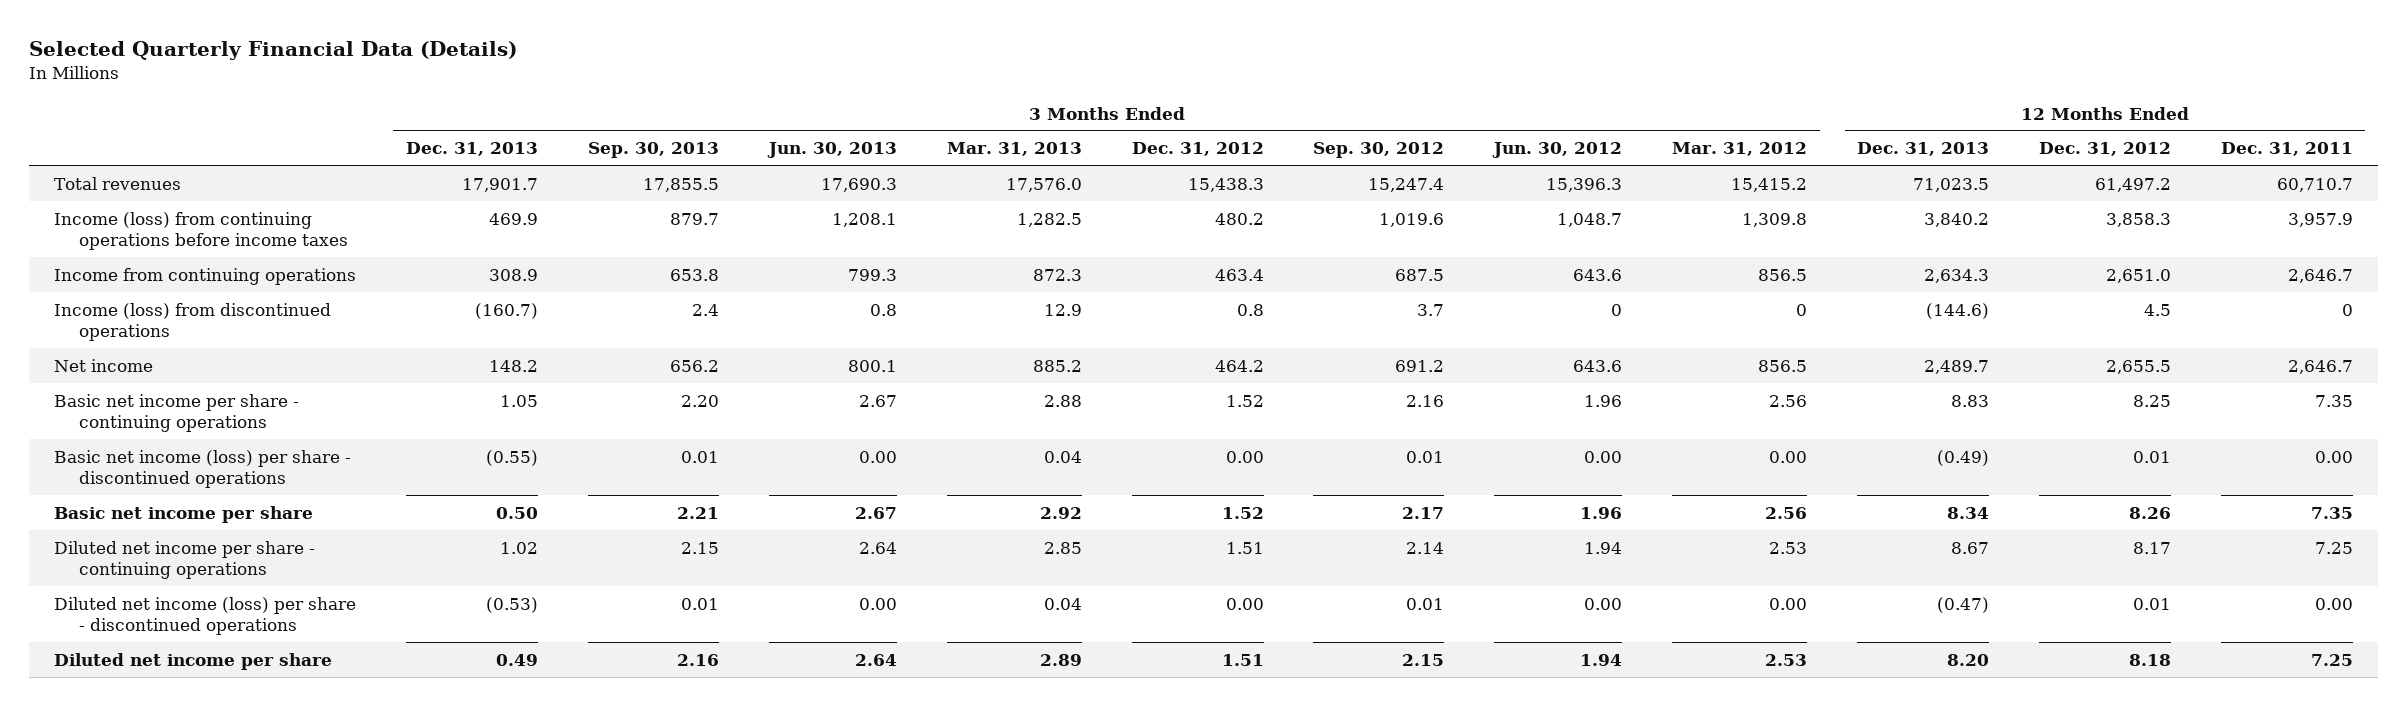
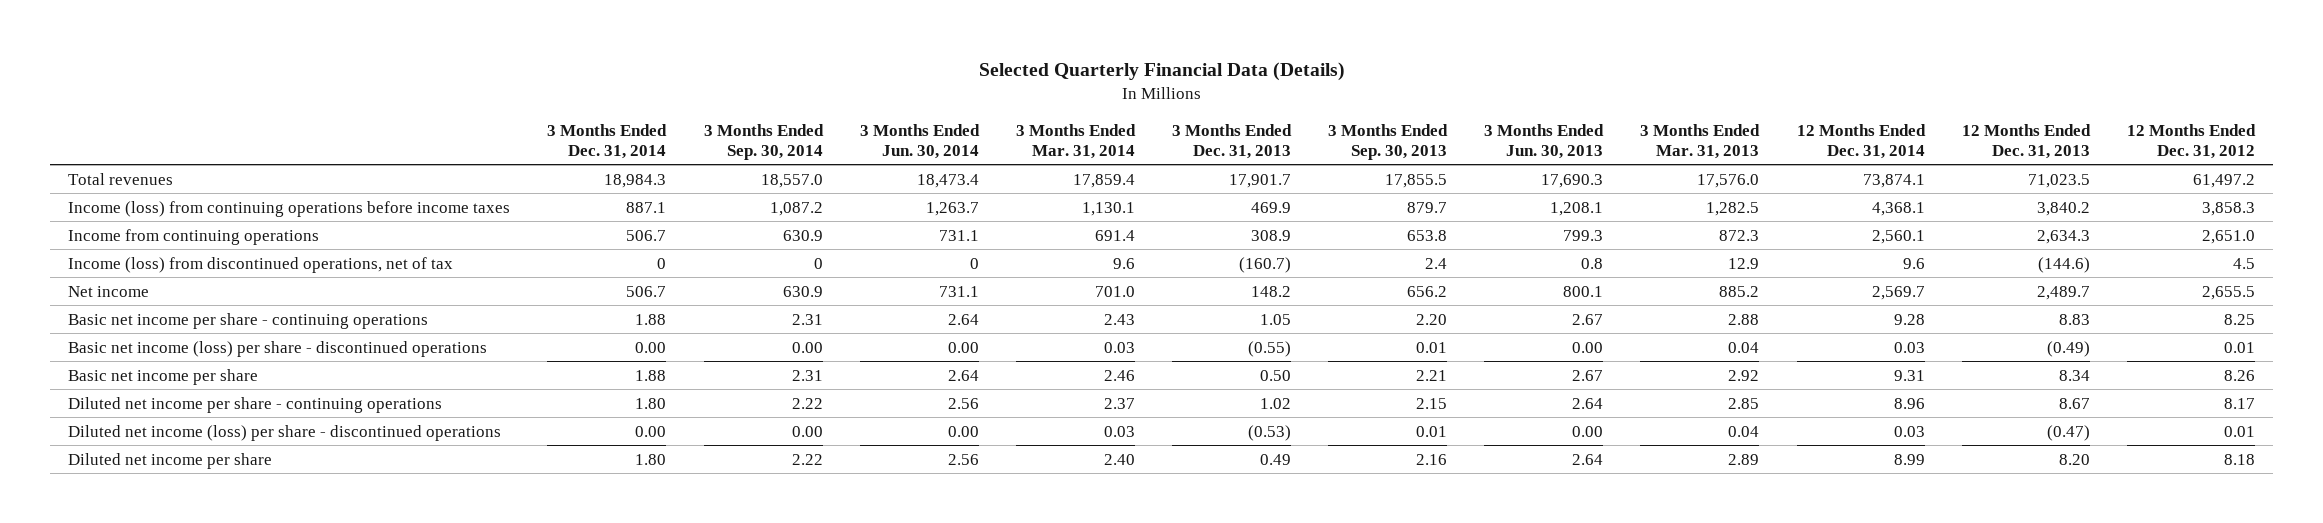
- | 3 Months Ended Dec. 31, 2013 | 3 Months Ended Sep. 30, 2013 | 3 Months Ended Jun. 30, 2013 | 3 Months Ended Mar. 31, 2013 | 3 Months Ended Dec. 31, 2012 | 3 Months Ended Sep. 30, 2012 | 3 Months Ended Jun. 30, 2012 | 3 Months Ended Mar. 31, 2012 | 12 Months Ended Dec. 31, 2013 | 12 Months Ended Dec. 31, 2012 | 12 Months Ended Dec. 31, 2011
+ | 3 Months Ended Dec. 31, 2014 | 3 Months Ended Sep. 30, 2014 | 3 Months Ended Jun. 30, 2014 | 3 Months Ended Mar. 31, 2014 | 3 Months Ended Dec. 31, 2013 | 3 Months Ended Sep. 30, 2013 | 3 Months Ended Jun. 30, 2013 | 3 Months Ended Mar. 31, 2013 | 12 Months Ended Dec. 31, 2014 | 12 Months Ended Dec. 31, 2013 | 12 Months Ended Dec. 31, 2012
- Income (loss) from discontinued operations | (160.7) | 2.4 | 0.8 | 12.9 | 0.8 | 3.7 | 0 | 0 | (144.6) | 4.5 | 0
+ Income (loss) from discontinued operations, net of tax | 0 | 0 | 0 | 9.6 | (160.7) | 2.4 | 0.8 | 12.9 | 9.6 | (144.6) | 4.5

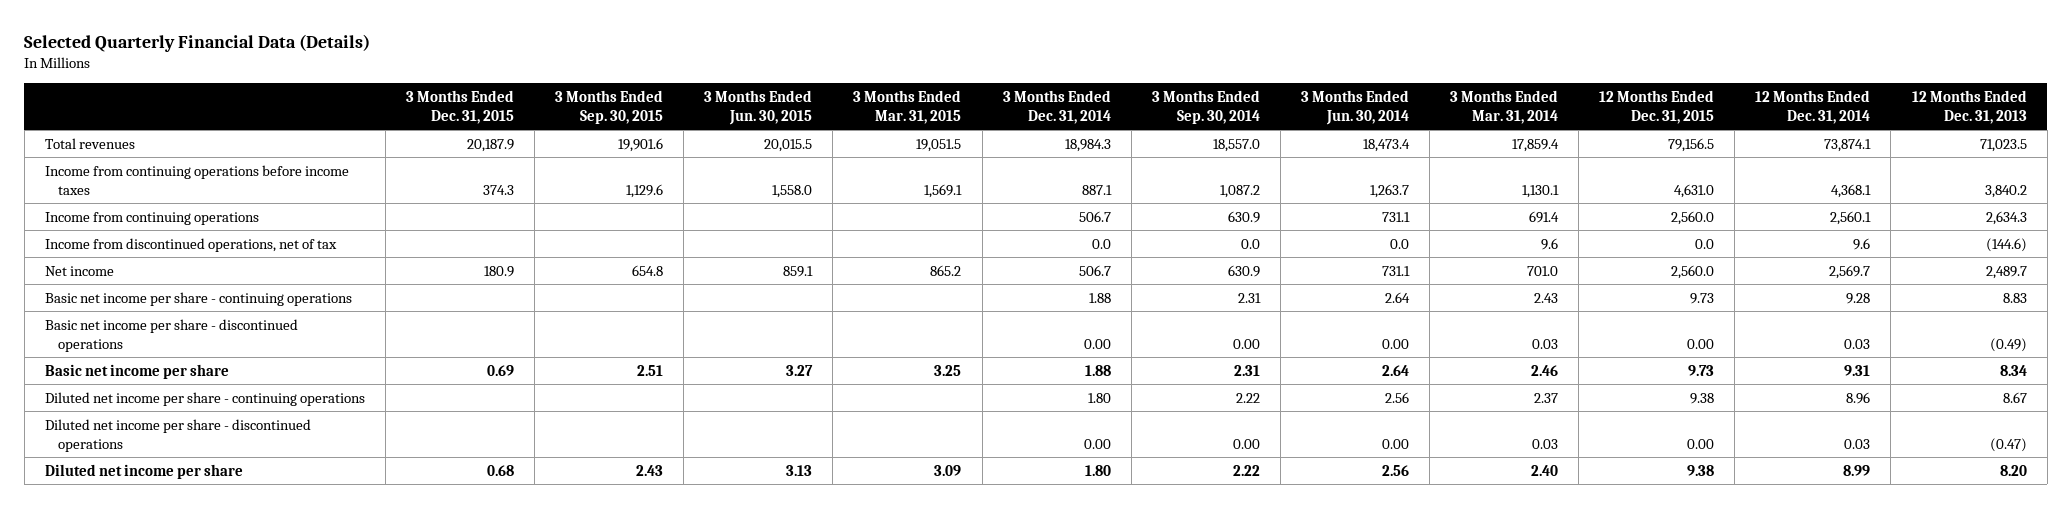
- | 3 Months Ended Dec. 31, 2014 | 3 Months Ended Sep. 30, 2014 | 3 Months Ended Jun. 30, 2014 | 3 Months Ended Mar. 31, 2014 | 3 Months Ended Dec. 31, 2013 | 3 Months Ended Sep. 30, 2013 | 3 Months Ended Jun. 30, 2013 | 3 Months Ended Mar. 31, 2013 | 12 Months Ended Dec. 31, 2014 | 12 Months Ended Dec. 31, 2013 | 12 Months Ended Dec. 31, 2012
+ | 3 Months Ended Dec. 31, 2015 | 3 Months Ended Sep. 30, 2015 | 3 Months Ended Jun. 30, 2015 | 3 Months Ended Mar. 31, 2015 | 3 Months Ended Dec. 31, 2014 | 3 Months Ended Sep. 30, 2014 | 3 Months Ended Jun. 30, 2014 | 3 Months Ended Mar. 31, 2014 | 12 Months Ended Dec. 31, 2015 | 12 Months Ended Dec. 31, 2014 | 12 Months Ended Dec. 31, 2013
- Income (loss) from continuing operations before income taxes | 887.1 | 1,087.2 | 1,263.7 | 1,130.1 | 469.9 | 879.7 | 1,208.1 | 1,282.5 | 4,368.1 | 3,840.2 | 3,858.3
+ Income from continuing operations before income taxes | 374.3 | 1,129.6 | 1,558.0 | 1,569.1 | 887.1 | 1,087.2 | 1,263.7 | 1,130.1 | 4,631.0 | 4,368.1 | 3,840.2
- Income (loss) from discontinued operations, net of tax | 0 | 0 | 0 | 9.6 | (160.7) | 2.4 | 0.8 | 12.9 | 9.6 | (144.6) | 4.5
+ Income from discontinued operations, net of tax | | | | | 0.0 | 0.0 | 0.0 | 9.6 | 0.0 | 9.6 | (144.6)
- Basic net income (loss) per share - discontinued operations | 0.00 | 0.00 | 0.00 | 0.03 | (0.55) | 0.01 | 0.00 | 0.04 | 0.03 | (0.49) | 0.01
+ Basic net income per share - discontinued operations | | | | | 0.00 | 0.00 | 0.00 | 0.03 | 0.00 | 0.03 | (0.49)
- Diluted net income (loss) per share - discontinued operations | 0.00 | 0.00 | 0.00 | 0.03 | (0.53) | 0.01 | 0.00 | 0.04 | 0.03 | (0.47) | 0.01
+ Diluted net income per share - discontinued operations | | | | | 0.00 | 0.00 | 0.00 | 0.03 | 0.00 | 0.03 | (0.47)

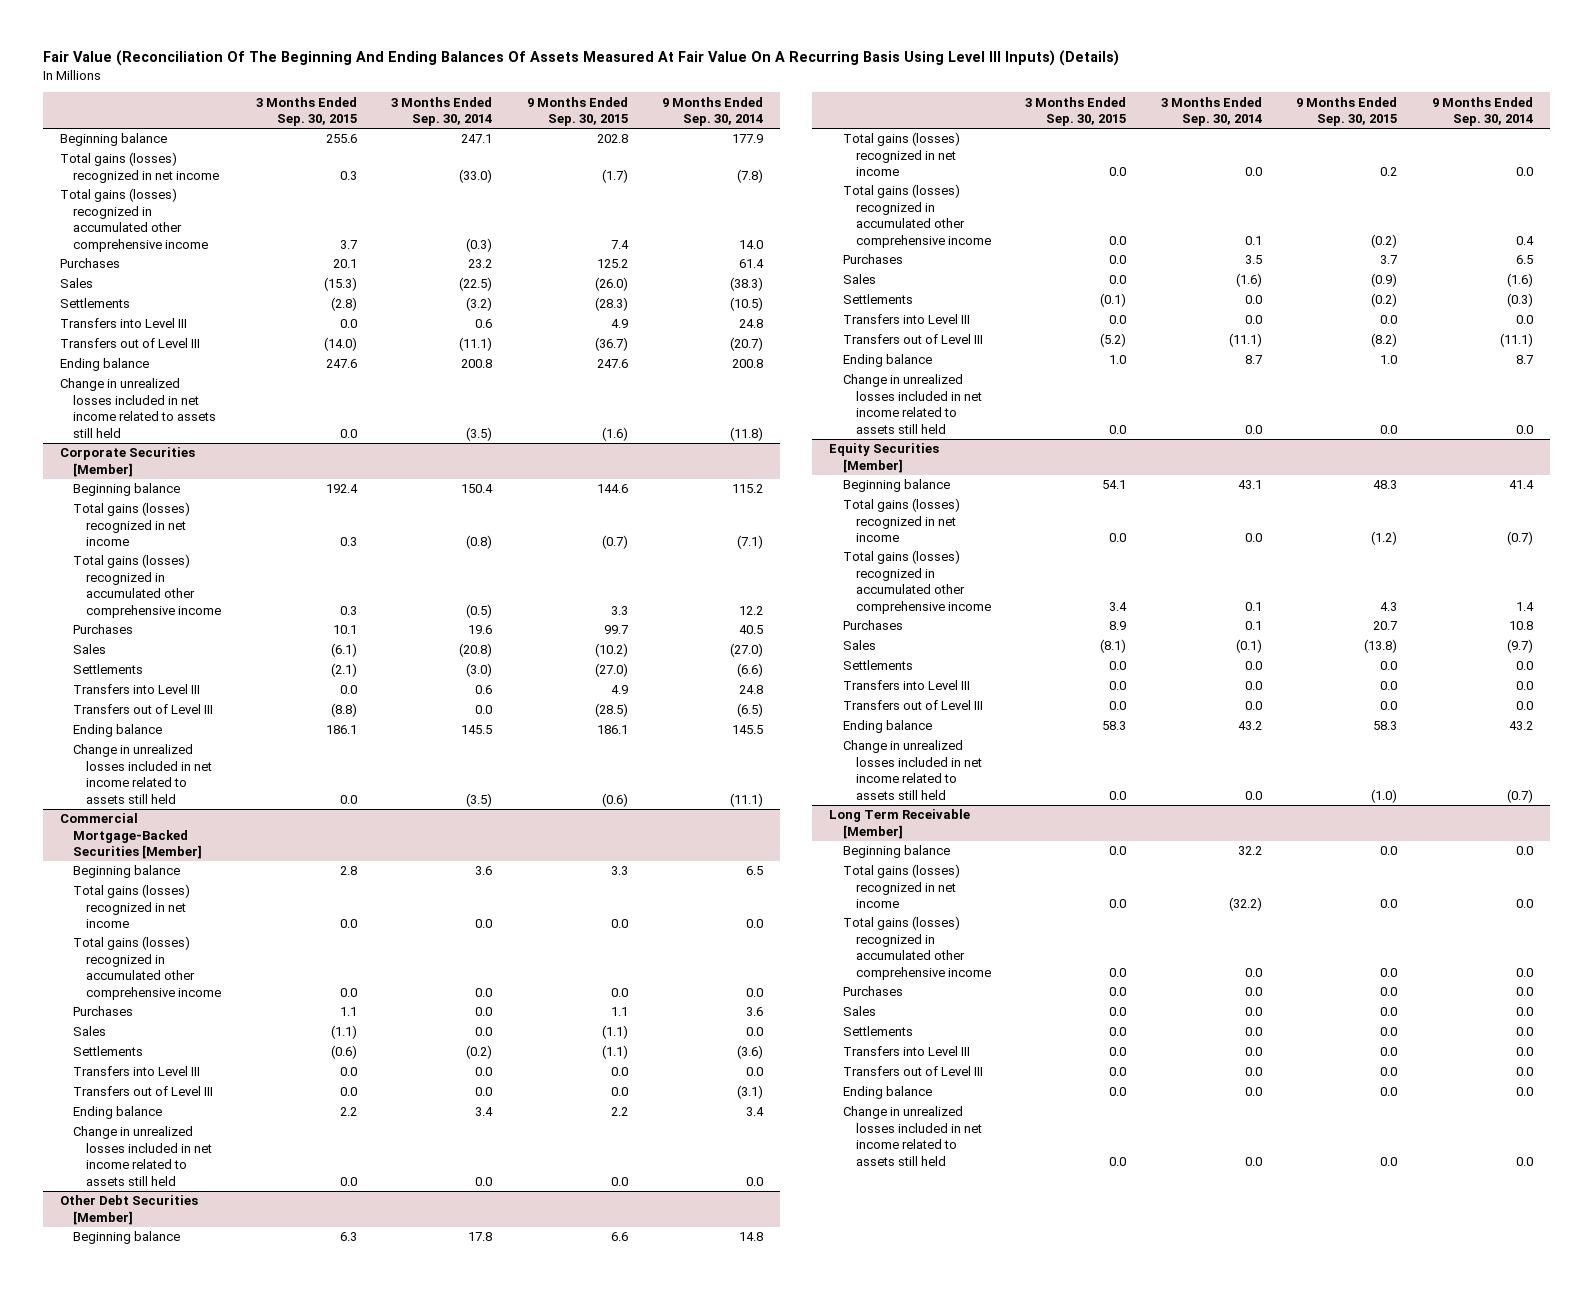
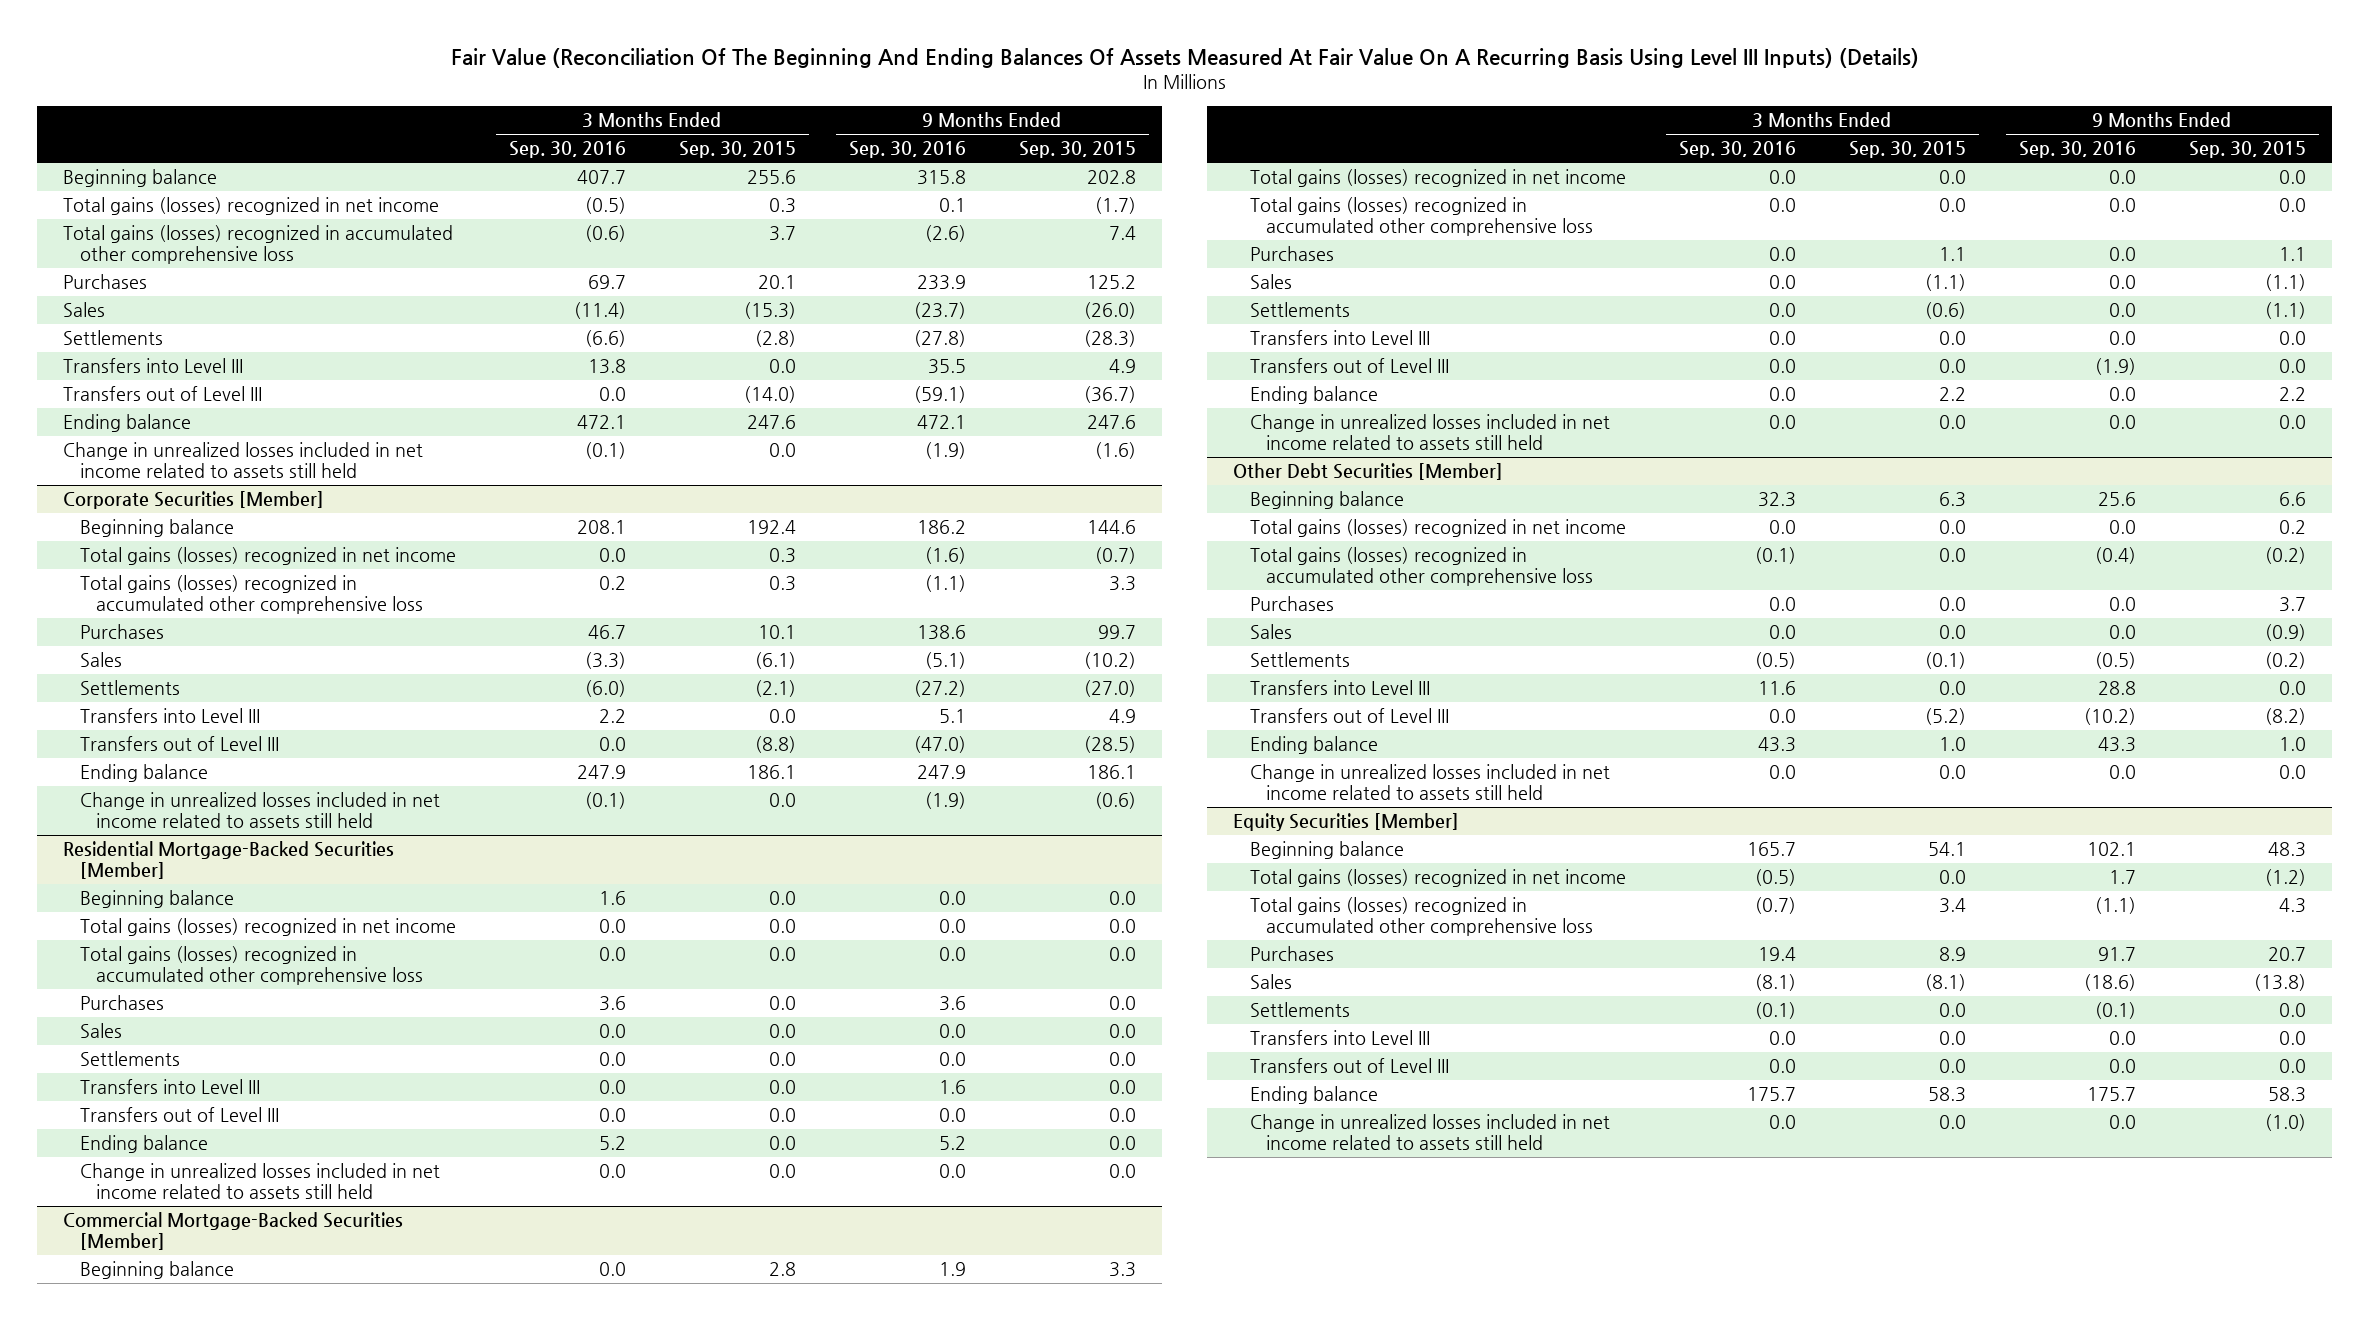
- | 3 Months Ended Sep. 30, 2015 | 3 Months Ended Sep. 30, 2014 | 9 Months Ended Sep. 30, 2015 | 9 Months Ended Sep. 30, 2014
+ | 3 Months Ended Sep. 30, 2016 | 3 Months Ended Sep. 30, 2015 | 9 Months Ended Sep. 30, 2016 | 9 Months Ended Sep. 30, 2015
- Total gains (losses) recognized in accumulated other comprehensive income | 3.7 | (0.3) | 7.4 | 14.0
+ Total gains (losses) recognized in accumulated other comprehensive loss | (0.6) | 3.7 | (2.6) | 7.4
@ Corporate Securities [Member]
- Total gains (losses) recognized in accumulated other comprehensive income | 0.3 | (0.5) | 3.3 | 12.2
+ Total gains (losses) recognized in accumulated other comprehensive loss | 0.2 | 0.3 | (1.1) | 3.3
+ Residential Mortgage-Backed Securities [Member]
+ Beginning balance | 1.6 | 0.0 | 0.0 | 0.0
+ Total gains (losses) recognized in net income | 0.0 | 0.0 | 0.0 | 0.0
+ Total gains (losses) recognized in accumulated other comprehensive loss | 0.0 | 0.0 | 0.0 | 0.0
+ Purchases | 3.6 | 0.0 | 3.6 | 0.0
+ Sales | 0.0 | 0.0 | 0.0 | 0.0
+ Settlements | 0.0 | 0.0 | 0.0 | 0.0
+ Transfers into Level III | 0.0 | 0.0 | 1.6 | 0.0
+ Transfers out of Level III | 0.0 | 0.0 | 0.0 | 0.0
+ Ending balance | 5.2 | 0.0 | 5.2 | 0.0
+ Change in unrealized losses included in net income related to assets still held | 0.0 | 0.0 | 0.0 | 0.0
@ Commercial Mortgage-Backed Securities [Member]
- Total gains (losses) recognized in accumulated other comprehensive income | 0.0 | 0.0 | 0.0 | 0.0
+ Total gains (losses) recognized in accumulated other comprehensive loss | 0.0 | 0.0 | 0.0 | 0.0
@ Other Debt Securities [Member]
- Total gains (losses) recognized in accumulated other comprehensive income | 0.0 | 0.1 | (0.2) | 0.4
+ Total gains (losses) recognized in accumulated other comprehensive loss | (0.1) | 0.0 | (0.4) | (0.2)
@ Equity Securities [Member]
- Total gains (losses) recognized in accumulated other comprehensive income | 3.4 | 0.1 | 4.3 | 1.4
+ Total gains (losses) recognized in accumulated other comprehensive loss | (0.7) | 3.4 | (1.1) | 4.3
- Long Term Receivable [Member]
- Beginning balance | 0.0 | 32.2 | 0.0 | 0.0
- Total gains (losses) recognized in net income | 0.0 | (32.2) | 0.0 | 0.0
- Total gains (losses) recognized in accumulated other comprehensive income | 0.0 | 0.0 | 0.0 | 0.0
- Purchases | 0.0 | 0.0 | 0.0 | 0.0
- Sales | 0.0 | 0.0 | 0.0 | 0.0
- Settlements | 0.0 | 0.0 | 0.0 | 0.0
- Transfers into Level III | 0.0 | 0.0 | 0.0 | 0.0
- Transfers out of Level III | 0.0 | 0.0 | 0.0 | 0.0
- Ending balance | 0.0 | 0.0 | 0.0 | 0.0
- Change in unrealized losses included in net income related to assets still held | 0.0 | 0.0 | 0.0 | 0.0

